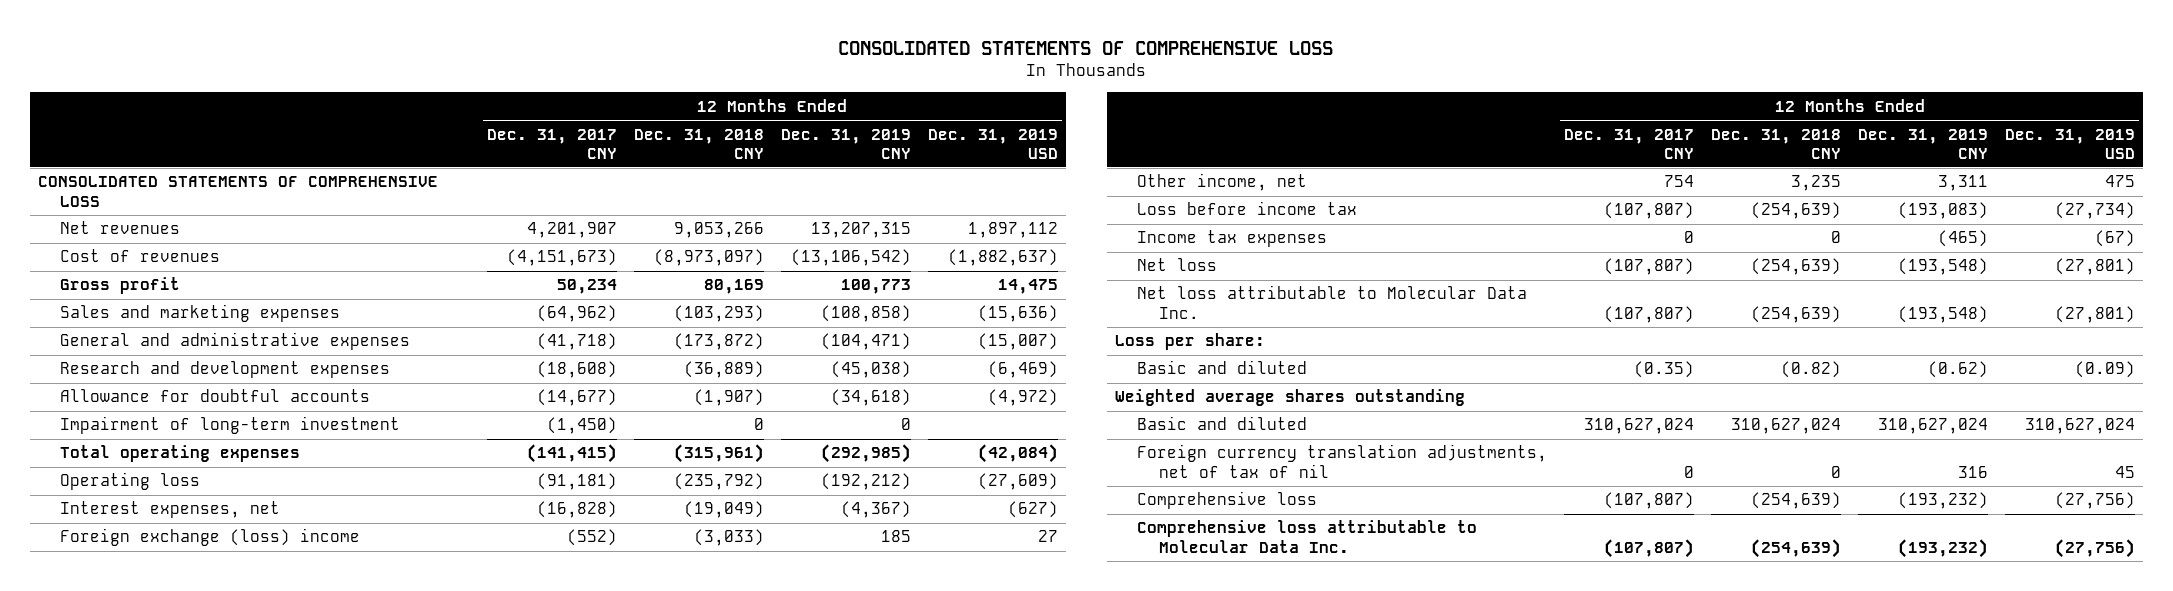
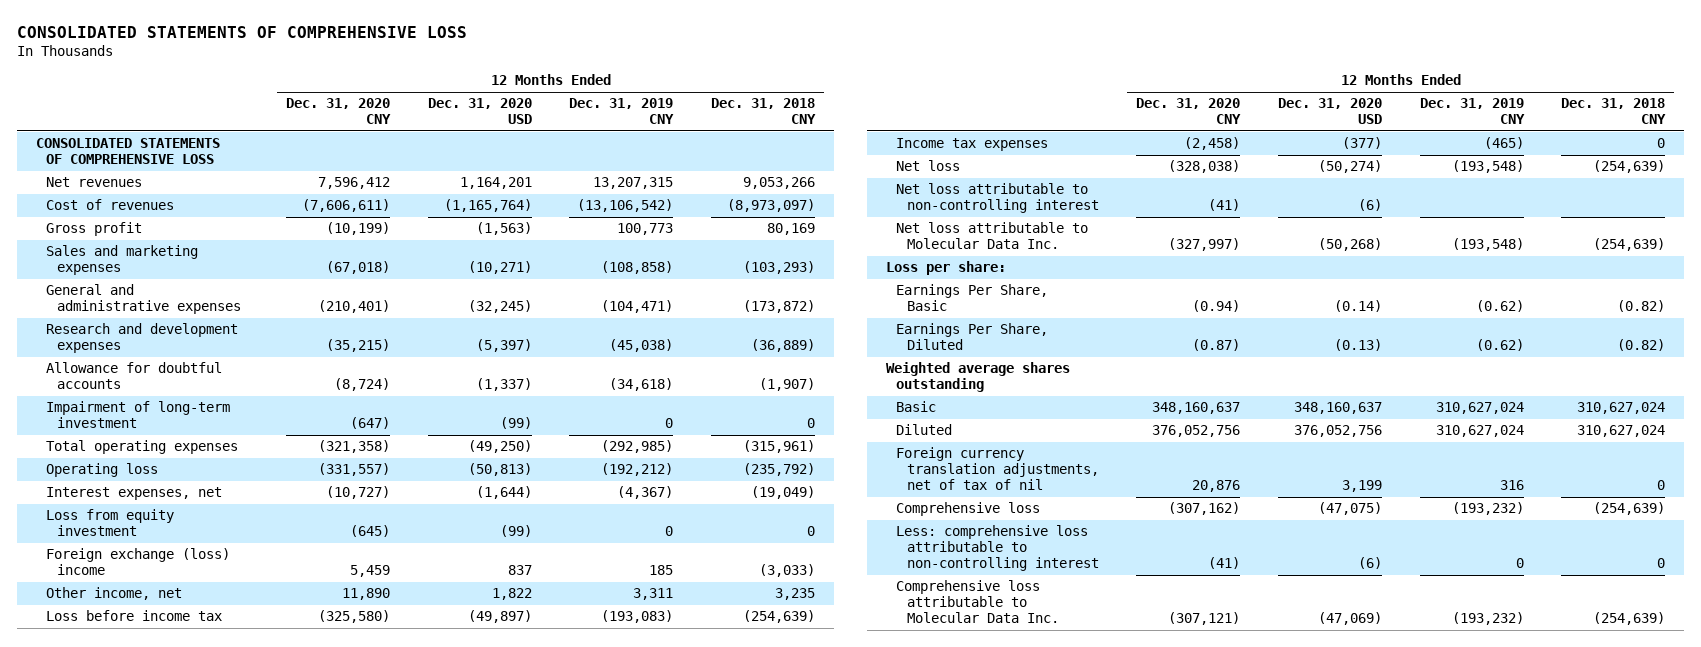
- | 12 Months Ended Dec. 31, 2017 CNY | 12 Months Ended Dec. 31, 2018 CNY | 12 Months Ended Dec. 31, 2019 CNY | 12 Months Ended Dec. 31, 2019 USD
+ | 12 Months Ended Dec. 31, 2020 CNY | 12 Months Ended Dec. 31, 2020 USD | 12 Months Ended Dec. 31, 2019 CNY | 12 Months Ended Dec. 31, 2018 CNY
+ Loss from equity investment | (645) | (99) | 0 | 0
+ Net loss attributable to non-controlling interest | (41) | (6) | |
- Basic and diluted | (0.35) | (0.82) | (0.62) | (0.09)
+ Earnings Per Share, Basic | (0.94) | (0.14) | (0.62) | (0.82)
+ Earnings Per Share, Diluted | (0.87) | (0.13) | (0.62) | (0.82)
- Basic and diluted | 310,627,024 | 310,627,024 | 310,627,024 | 310,627,024
+ Basic | 348,160,637 | 348,160,637 | 310,627,024 | 310,627,024
+ Diluted | 376,052,756 | 376,052,756 | 310,627,024 | 310,627,024
+ Less: comprehensive loss attributable to non-controlling interest | (41) | (6) | 0 | 0

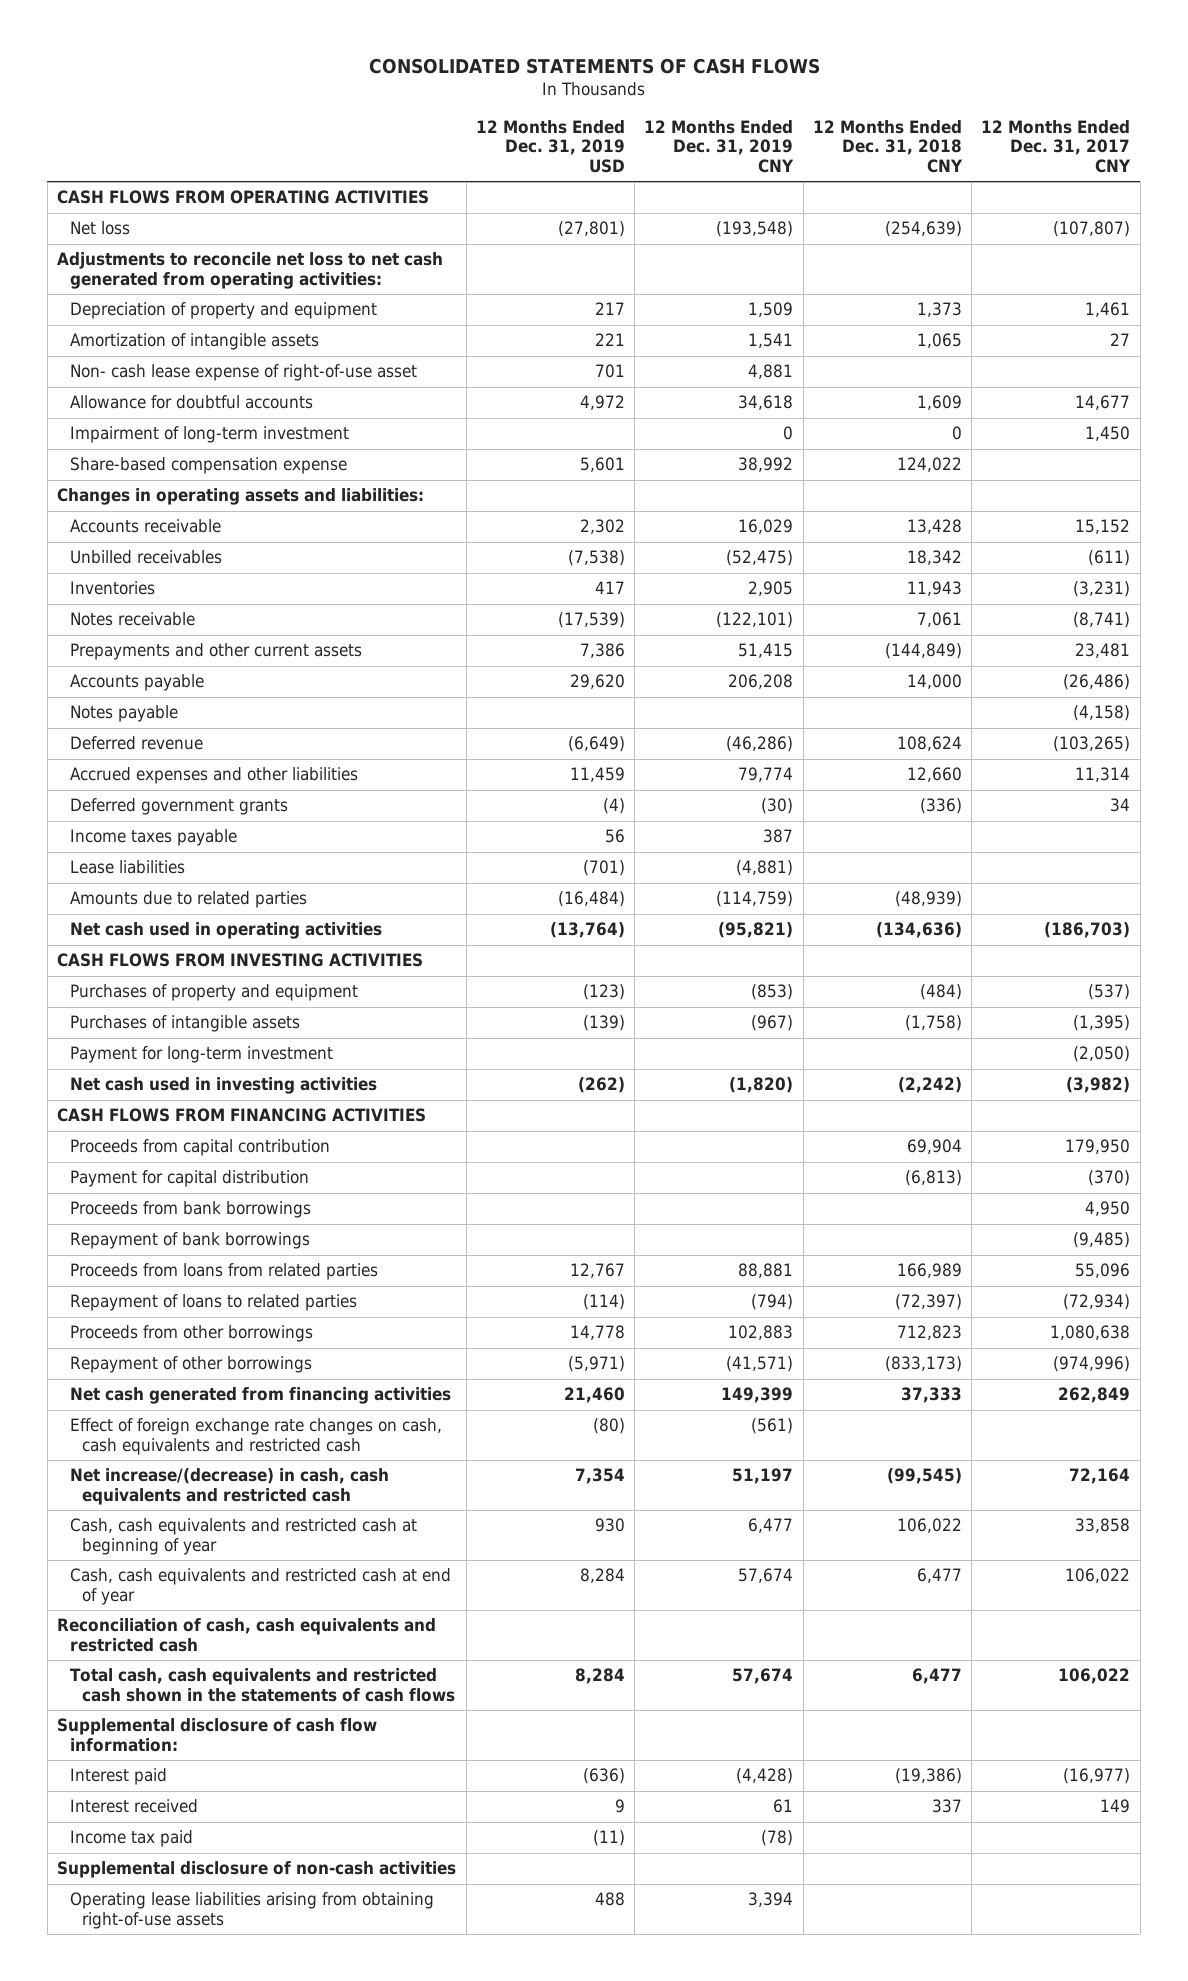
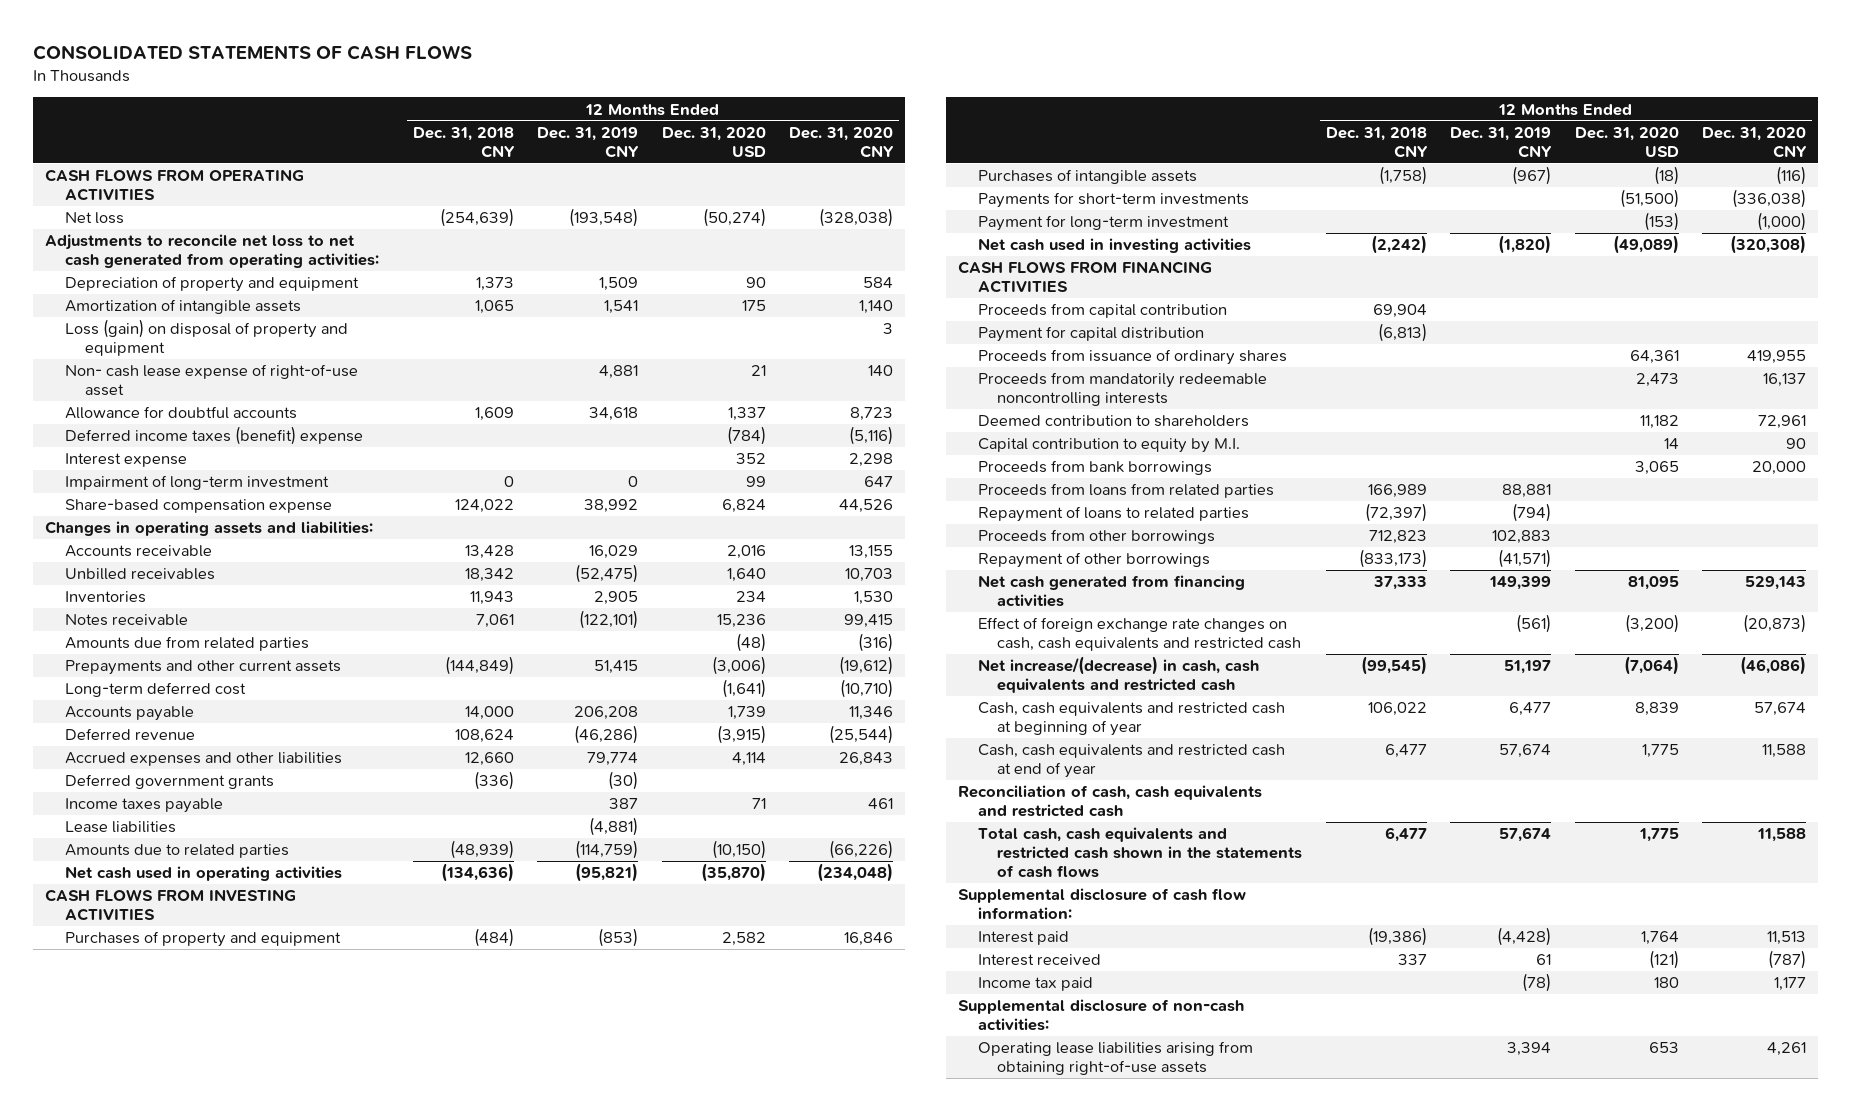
- | 12 Months Ended Dec. 31, 2019 USD | 12 Months Ended Dec. 31, 2019 CNY | 12 Months Ended Dec. 31, 2018 CNY | 12 Months Ended Dec. 31, 2017 CNY
+ | 12 Months Ended Dec. 31, 2018 CNY | 12 Months Ended Dec. 31, 2019 CNY | 12 Months Ended Dec. 31, 2020 USD | 12 Months Ended Dec. 31, 2020 CNY
+ Loss (gain) on disposal of property and equipment | | | | 3
+ Deferred income taxes (benefit) expense | | | (784) | (5,116)
+ Interest expense | | | 352 | 2,298
+ Amounts due from related parties | | | (48) | (316)
+ Long-term deferred cost | | | (1,641) | (10,710)
- Notes payable | | | | (4,158)
+ Payments for short-term investments | | | (51,500) | (336,038)
+ Proceeds from issuance of ordinary shares | | | 64,361 | 419,955
+ Proceeds from mandatorily redeemable noncontrolling interests | | | 2,473 | 16,137
+ Deemed contribution to shareholders | | | 11,182 | 72,961
+ Capital contribution to equity by M.I. | | | 14 | 90
- Repayment of bank borrowings | | | | (9,485)
- Supplemental disclosure of non-cash activities
+ Supplemental disclosure of non-cash activities:

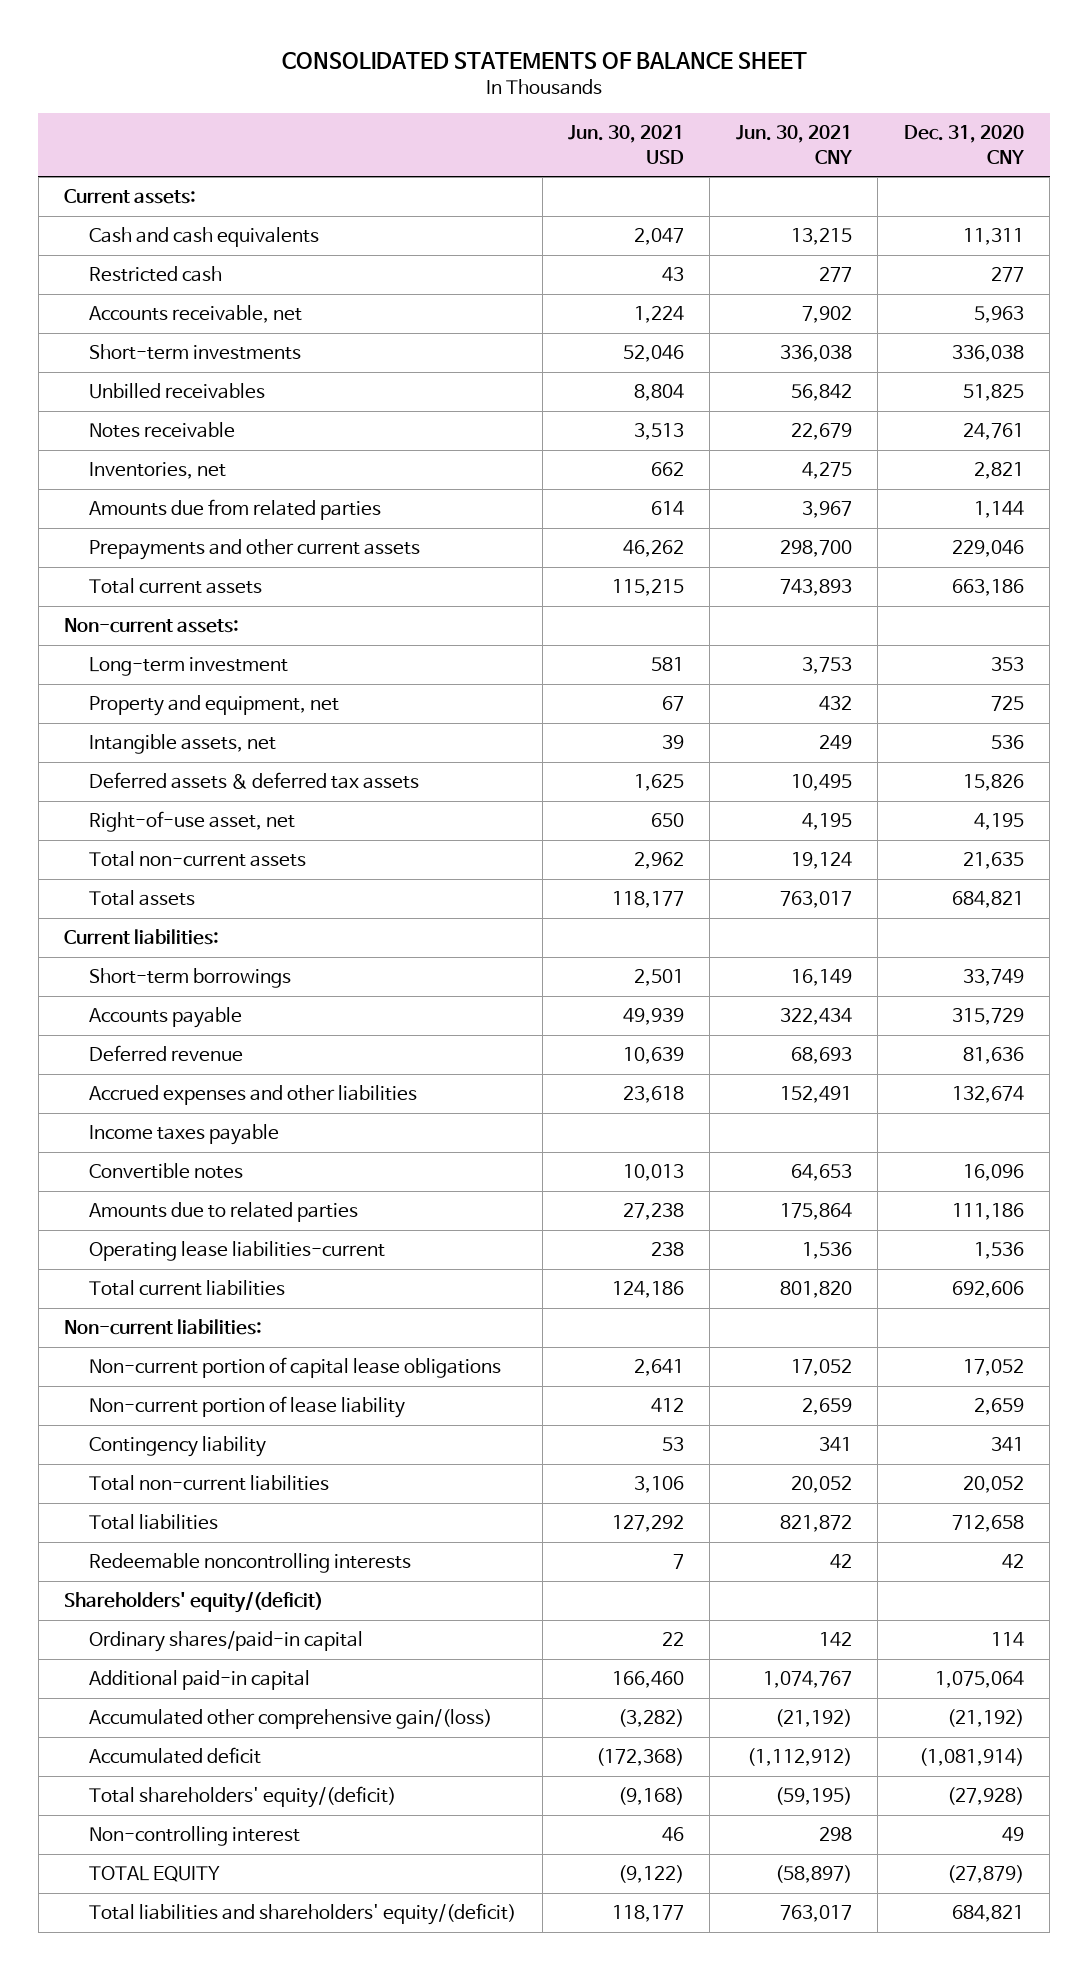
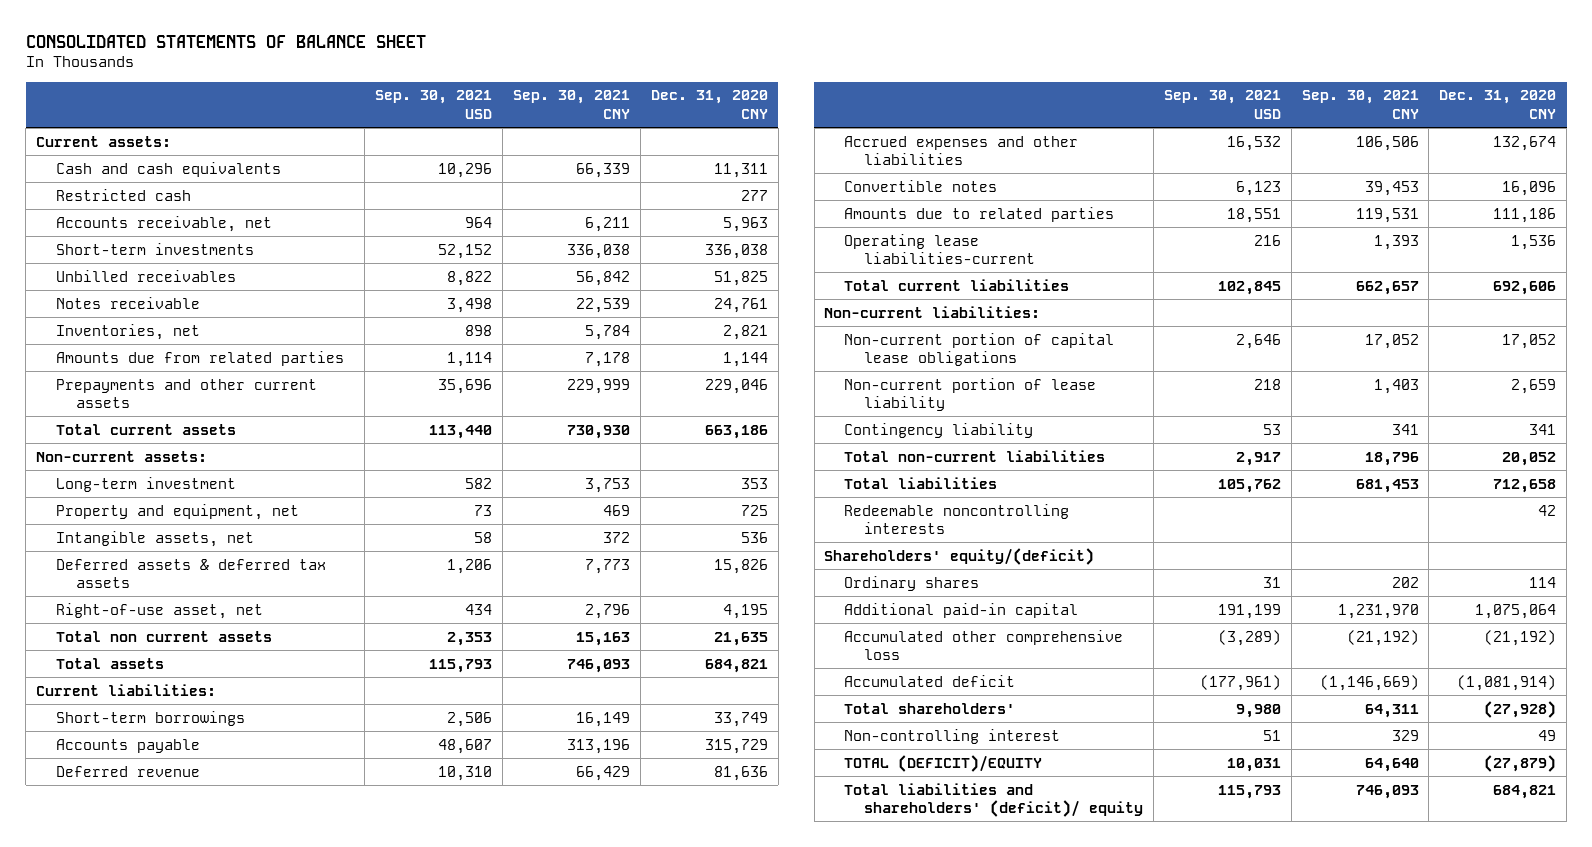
- | Jun. 30, 2021 USD | Jun. 30, 2021 CNY | Dec. 31, 2020 CNY
+ | Sep. 30, 2021 USD | Sep. 30, 2021 CNY | Dec. 31, 2020 CNY
- Total non-current assets | 2,962 | 19,124 | 21,635
+ Total non current assets | 2,353 | 15,163 | 21,635
- Income taxes payable
- Ordinary shares/paid-in capital | 22 | 142 | 114
+ Ordinary shares | 31 | 202 | 114
- Accumulated other comprehensive gain/(loss) | (3,282) | (21,192) | (21,192)
+ Accumulated other comprehensive loss | (3,289) | (21,192) | (21,192)
- Total shareholders' equity/(deficit) | (9,168) | (59,195) | (27,928)
+ Total shareholders' | 9,980 | 64,311 | (27,928)
- TOTAL EQUITY | (9,122) | (58,897) | (27,879)
- Total liabilities and shareholders' equity/(deficit) | 118,177 | 763,017 | 684,821
+ TOTAL (DEFICIT)/EQUITY | 10,031 | 64,640 | (27,879)
+ Total liabilities and shareholders' (deficit)/ equity | 115,793 | 746,093 | 684,821

